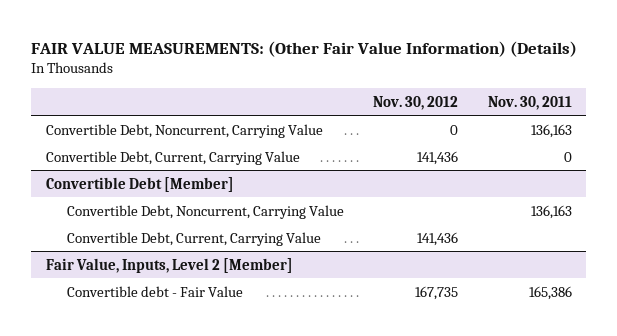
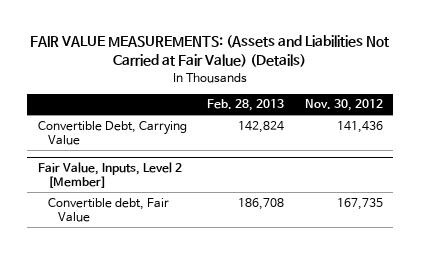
- FAIR VALUE MEASUREMENTS: (Other Fair Value Information) (Details)
+ FAIR VALUE MEASUREMENTS: (Assets and Liabilities Not Carried at Fair Value) (Details)
- | Nov. 30, 2012 | Nov. 30, 2011
+ | Feb. 28, 2013 | Nov. 30, 2012
- Convertible Debt, Noncurrent, Carrying Value | 0 | 136,163
- Convertible Debt, Current, Carrying Value | 141,436 | 0
- Convertible Debt [Member]
- Convertible Debt, Noncurrent, Carrying Value | | 136,163
- Convertible Debt, Current, Carrying Value | 141,436 |
+ Convertible Debt, Carrying Value | 142,824 | 141,436
@ Fair Value, Inputs, Level 2 [Member]
- Convertible debt - Fair Value | 167,735 | 165,386
+ Convertible debt, Fair Value | 186,708 | 167,735

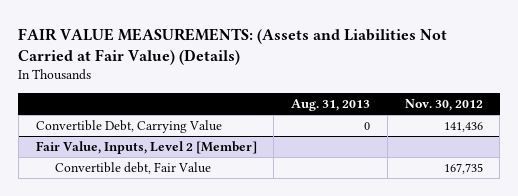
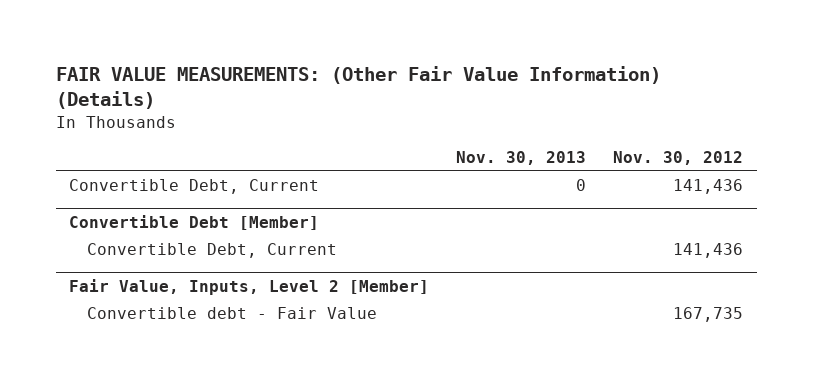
- FAIR VALUE MEASUREMENTS: (Assets and Liabilities Not Carried at Fair Value) (Details)
+ FAIR VALUE MEASUREMENTS: (Other Fair Value Information) (Details)
- | Aug. 31, 2013 | Nov. 30, 2012
+ | Nov. 30, 2013 | Nov. 30, 2012
- Convertible Debt, Carrying Value | 0 | 141,436
+ Convertible Debt, Current | 0 | 141,436
+ Convertible Debt [Member]
+ Convertible Debt, Current | | 141,436
@ Fair Value, Inputs, Level 2 [Member]
- Convertible debt, Fair Value | | 167,735
+ Convertible debt - Fair Value | | 167,735

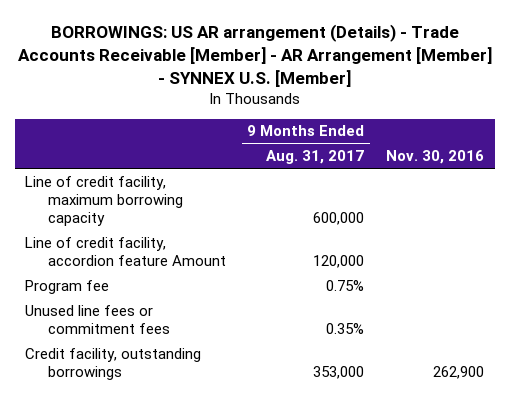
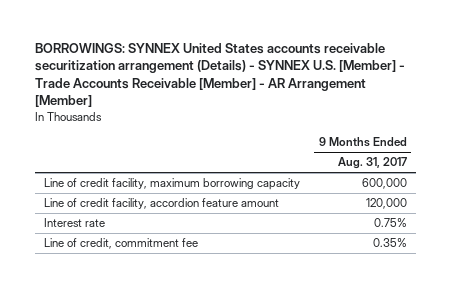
- BORROWINGS: US AR arrangement (Details) - Trade Accounts Receivable [Member] - AR Arrangement [Member] - SYNNEX U.S. [Member]
+ BORROWINGS: SYNNEX United States accounts receivable securitization arrangement (Details) - SYNNEX U.S. [Member] - Trade Accounts Receivable [Member] - AR Arrangement [Member]
- | 9 Months Ended Aug. 31, 2017 | Nov. 30, 2016
+ | 9 Months Ended Aug. 31, 2017
- Line of credit facility, accordion feature Amount | 120,000 |
- Program fee | 0.75% |
- Unused line fees or commitment fees | 0.35% |
- Credit facility, outstanding borrowings | 353,000 | 262,900
+ Line of credit facility, accordion feature amount | 120,000
+ Interest rate | 0.75%
+ Line of credit, commitment fee | 0.35%

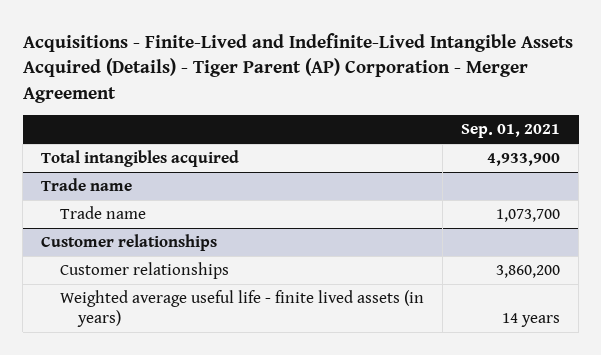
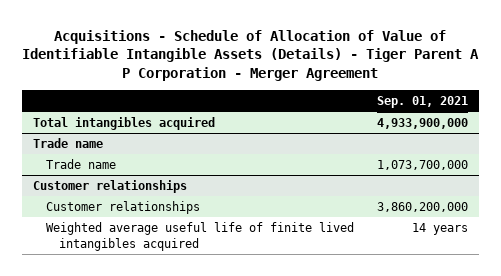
- Acquisitions - Finite-Lived and Indefinite-Lived Intangible Assets Acquired (Details) - Tiger Parent (AP) Corporation - Merger Agreement
+ Acquisitions - Schedule of Allocation of Value of Identifiable Intangible Assets (Details) - Tiger Parent A P Corporation - Merger Agreement
- Total intangibles acquired | 4,933,900
+ Total intangibles acquired | 4,933,900,000
@ Trade name
- Trade name | 1,073,700
+ Trade name | 1,073,700,000
@ Customer relationships
- Customer relationships | 3,860,200
- Weighted average useful life - finite lived assets (in years) | 14 years
+ Customer relationships | 3,860,200,000
+ Weighted average useful life of finite lived intangibles acquired | 14 years

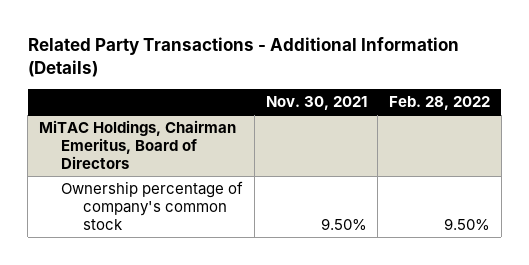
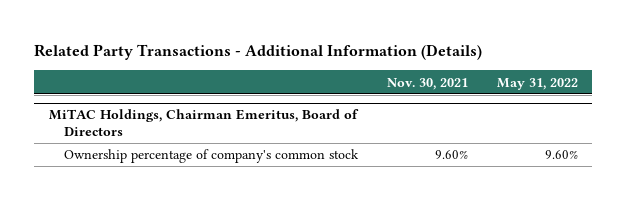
- | Nov. 30, 2021 | Feb. 28, 2022
+ | Nov. 30, 2021 | May 31, 2022
@ MiTAC Holdings, Chairman Emeritus, Board of Directors
- Ownership percentage of company's common stock | 9.50% | 9.50%
+ Ownership percentage of company's common stock | 9.60% | 9.60%

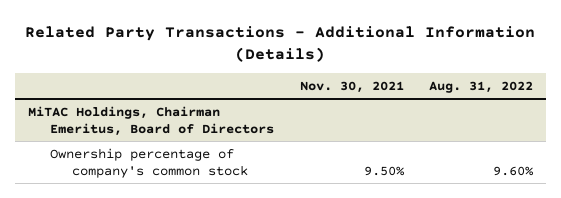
- | Nov. 30, 2021 | May 31, 2022
+ | Nov. 30, 2021 | Aug. 31, 2022
@ MiTAC Holdings, Chairman Emeritus, Board of Directors
- Ownership percentage of company's common stock | 9.60% | 9.60%
+ Ownership percentage of company's common stock | 9.50% | 9.60%

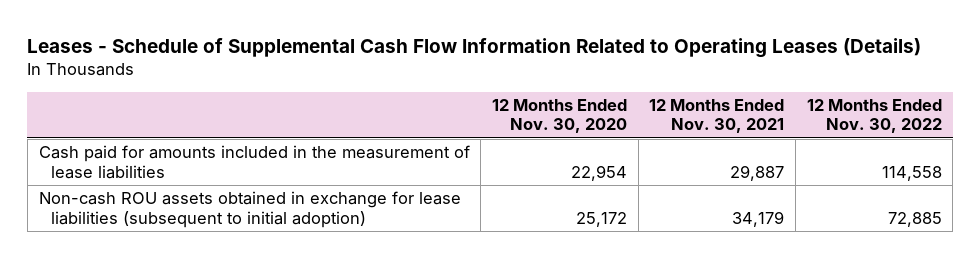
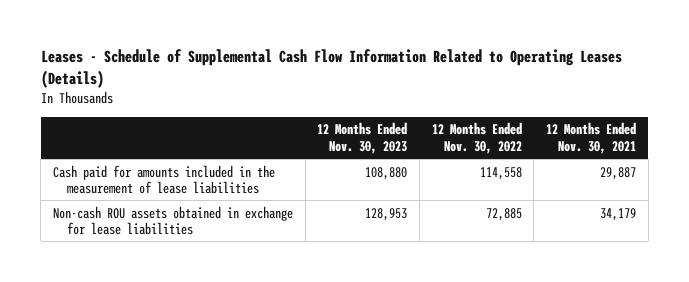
- | 12 Months Ended Nov. 30, 2020 | 12 Months Ended Nov. 30, 2021 | 12 Months Ended Nov. 30, 2022
+ | 12 Months Ended Nov. 30, 2023 | 12 Months Ended Nov. 30, 2022 | 12 Months Ended Nov. 30, 2021
- Non-cash ROU assets obtained in exchange for lease liabilities (subsequent to initial adoption) | 25,172 | 34,179 | 72,885
+ Non-cash ROU assets obtained in exchange for lease liabilities | 128,953 | 72,885 | 34,179

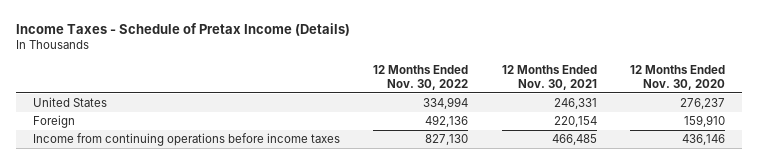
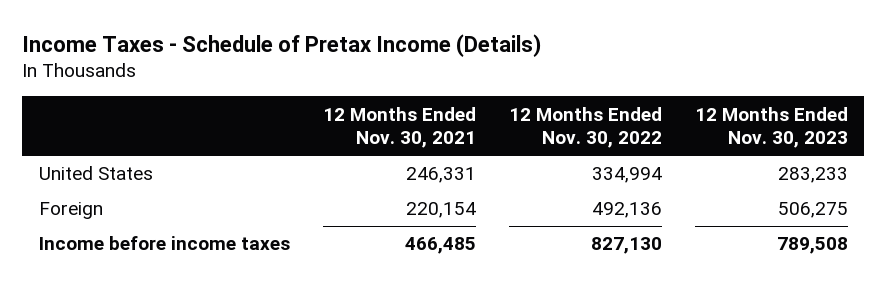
- | 12 Months Ended Nov. 30, 2022 | 12 Months Ended Nov. 30, 2021 | 12 Months Ended Nov. 30, 2020
+ | 12 Months Ended Nov. 30, 2021 | 12 Months Ended Nov. 30, 2022 | 12 Months Ended Nov. 30, 2023
- Income from continuing operations before income taxes | 827,130 | 466,485 | 436,146
+ Income before income taxes | 466,485 | 827,130 | 789,508

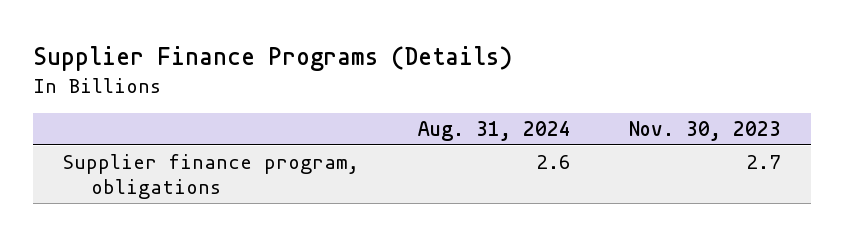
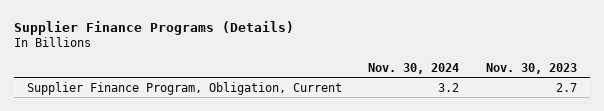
- | Aug. 31, 2024 | Nov. 30, 2023
+ | Nov. 30, 2024 | Nov. 30, 2023
- Supplier finance program, obligations | 2.6 | 2.7
+ Supplier Finance Program, Obligation, Current | 3.2 | 2.7

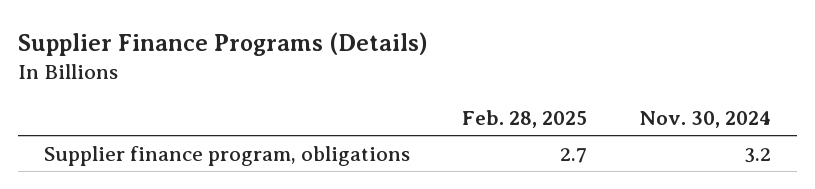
- | Nov. 30, 2024 | Nov. 30, 2023
+ | Feb. 28, 2025 | Nov. 30, 2024
- Supplier Finance Program, Obligation, Current | 3.2 | 2.7
+ Supplier finance program, obligations | 2.7 | 3.2

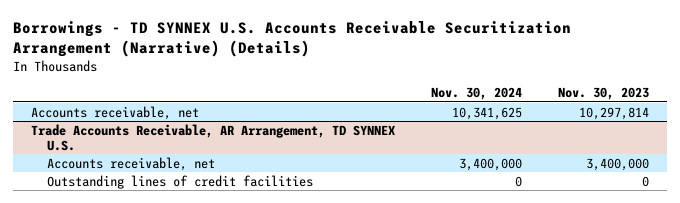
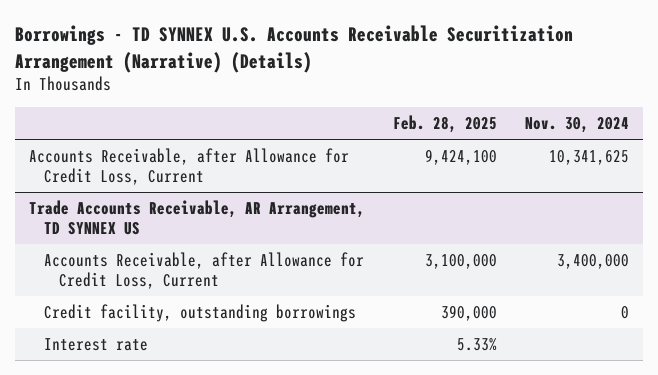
- | Nov. 30, 2024 | Nov. 30, 2023
+ | Feb. 28, 2025 | Nov. 30, 2024
- Accounts receivable, net | 10,341,625 | 10,297,814
- Trade Accounts Receivable, AR Arrangement, TD SYNNEX U.S.
- Accounts receivable, net | 3,400,000 | 3,400,000
- Outstanding lines of credit facilities | 0 | 0
+ Accounts Receivable, after Allowance for Credit Loss, Current | 9,424,100 | 10,341,625
+ Trade Accounts Receivable, AR Arrangement, TD SYNNEX US
+ Accounts Receivable, after Allowance for Credit Loss, Current | 3,100,000 | 3,400,000
+ Credit facility, outstanding borrowings | 390,000 | 0
+ Interest rate | 5.33% |

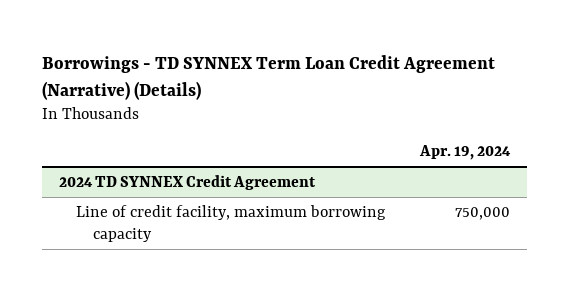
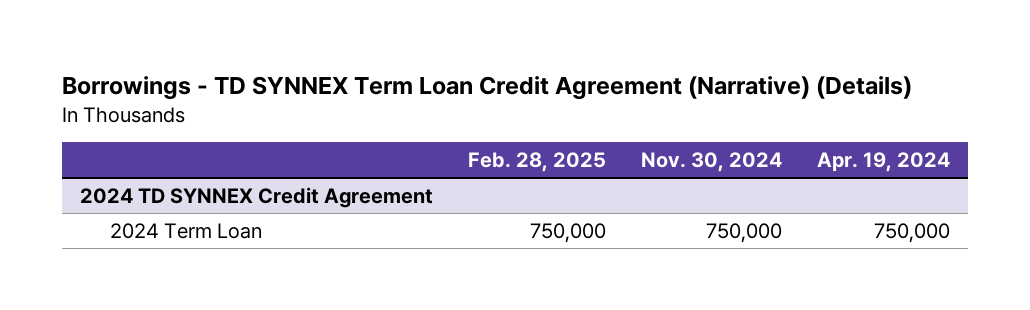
- | Apr. 19, 2024
+ | Feb. 28, 2025 | Nov. 30, 2024 | Apr. 19, 2024
@ 2024 TD SYNNEX Credit Agreement
- Line of credit facility, maximum borrowing capacity | 750,000
+ 2024 Term Loan | 750,000 | 750,000 | 750,000

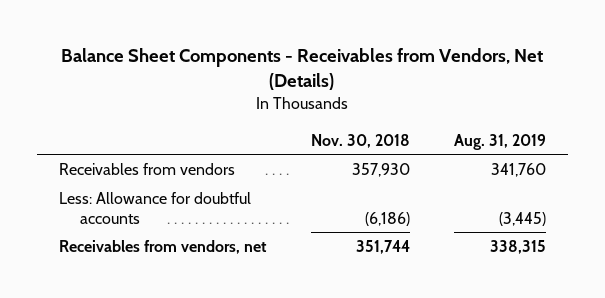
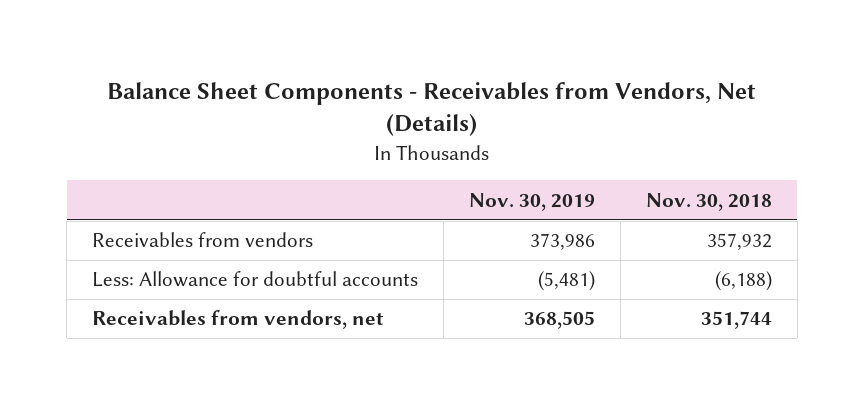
- | Nov. 30, 2018 | Aug. 31, 2019
+ | Nov. 30, 2019 | Nov. 30, 2018
- Receivables from vendors | 357,930 | 341,760
- Less: Allowance for doubtful accounts | (6,186) | (3,445)
+ Receivables from vendors | 373,986 | 357,932
+ Less: Allowance for doubtful accounts | (5,481) | (6,188)

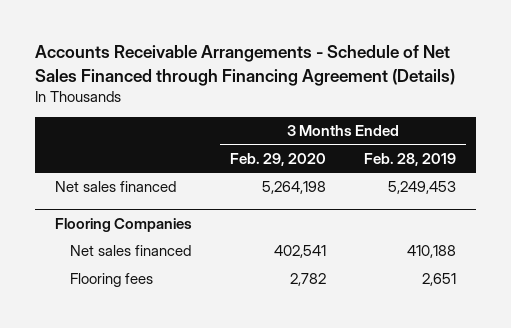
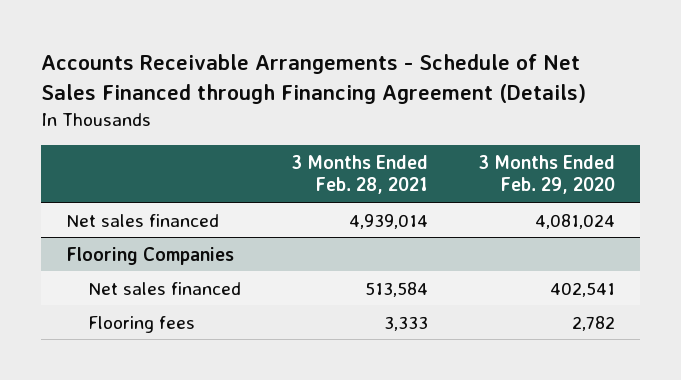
- | 3 Months Ended Feb. 29, 2020 | 3 Months Ended Feb. 28, 2019
+ | 3 Months Ended Feb. 28, 2021 | 3 Months Ended Feb. 29, 2020
- Net sales financed | 5,264,198 | 5,249,453
+ Net sales financed | 4,939,014 | 4,081,024

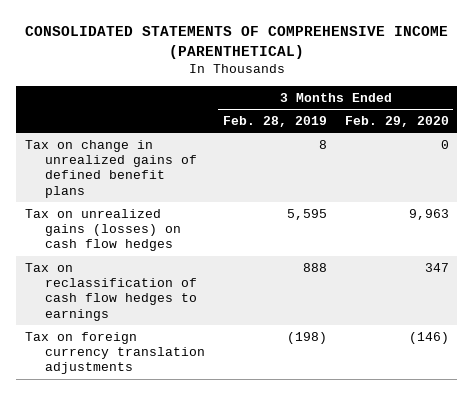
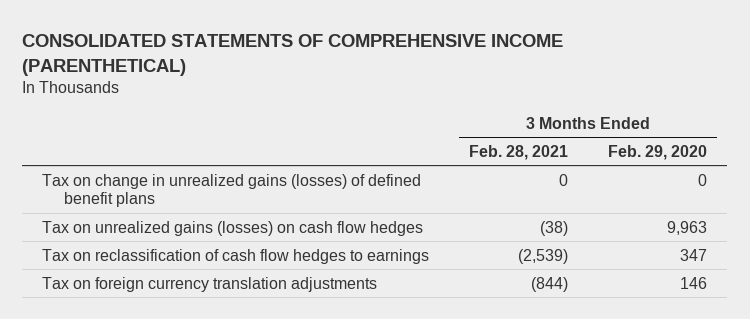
- | 3 Months Ended Feb. 28, 2019 | 3 Months Ended Feb. 29, 2020
+ | 3 Months Ended Feb. 28, 2021 | 3 Months Ended Feb. 29, 2020
- Tax on change in unrealized gains of defined benefit plans | 8 | 0
+ Tax on change in unrealized gains (losses) of defined benefit plans | 0 | 0
- Tax on foreign currency translation adjustments | (198) | (146)
+ Tax on foreign currency translation adjustments | (844) | 146

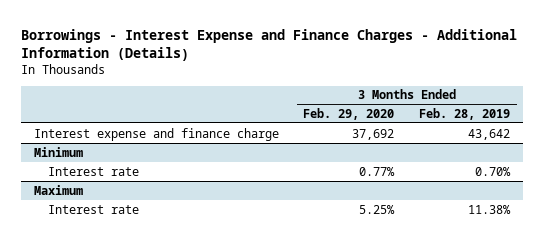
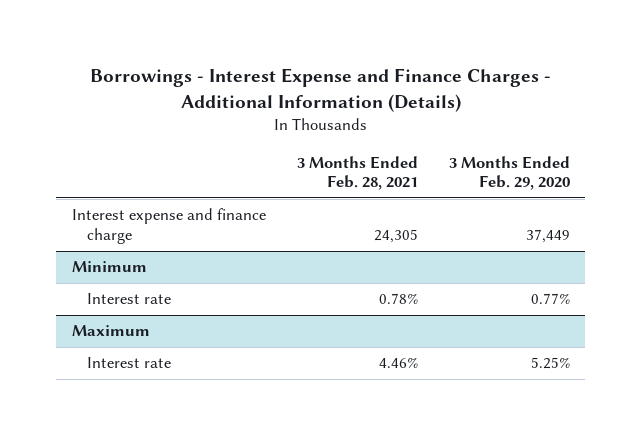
- | 3 Months Ended Feb. 29, 2020 | 3 Months Ended Feb. 28, 2019
+ | 3 Months Ended Feb. 28, 2021 | 3 Months Ended Feb. 29, 2020
- Interest expense and finance charge | 37,692 | 43,642
+ Interest expense and finance charge | 24,305 | 37,449

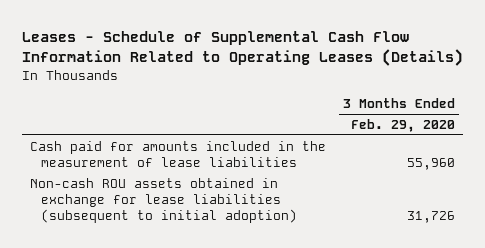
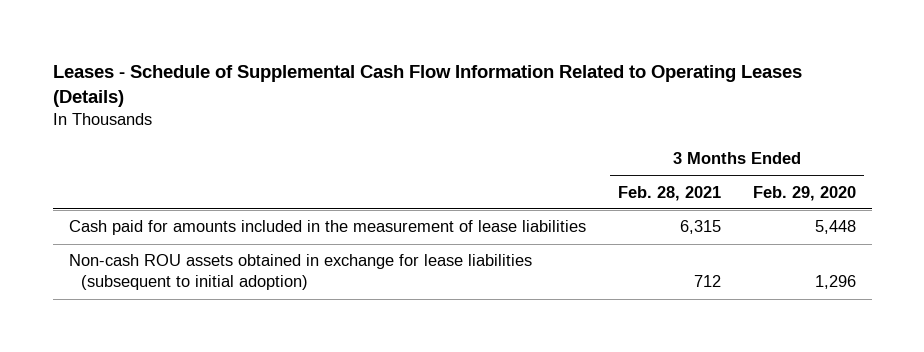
- | 3 Months Ended Feb. 29, 2020
+ | 3 Months Ended Feb. 28, 2021 | 3 Months Ended Feb. 29, 2020
- Cash paid for amounts included in the measurement of lease liabilities | 55,960
- Non-cash ROU assets obtained in exchange for lease liabilities (subsequent to initial adoption) | 31,726
+ Cash paid for amounts included in the measurement of lease liabilities | 6,315 | 5,448
+ Non-cash ROU assets obtained in exchange for lease liabilities (subsequent to initial adoption) | 712 | 1,296

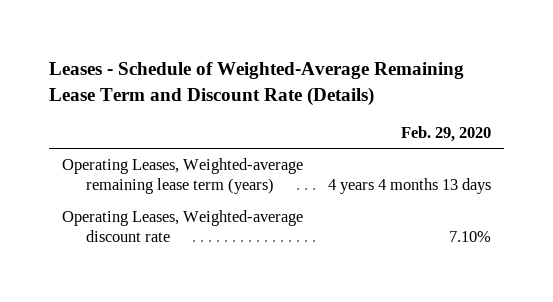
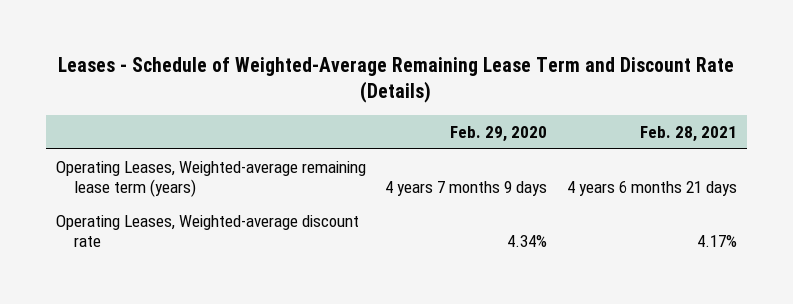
- | Feb. 29, 2020
+ | Feb. 29, 2020 | Feb. 28, 2021
- Operating Leases, Weighted-average remaining lease term (years) | 4 years 4 months 13 days
- Operating Leases, Weighted-average discount rate | 7.10%
+ Operating Leases, Weighted-average remaining lease term (years) | 4 years 7 months 9 days | 4 years 6 months 21 days
+ Operating Leases, Weighted-average discount rate | 4.34% | 4.17%

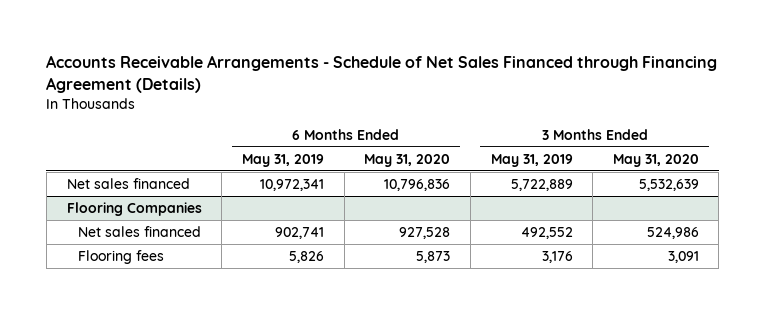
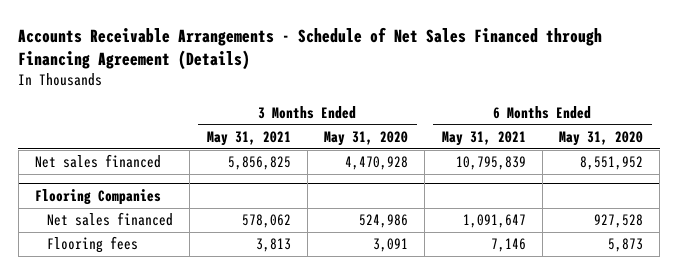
- | 6 Months Ended May 31, 2019 | 6 Months Ended May 31, 2020 | 3 Months Ended May 31, 2019 | 3 Months Ended May 31, 2020
+ | 3 Months Ended May 31, 2021 | 3 Months Ended May 31, 2020 | 6 Months Ended May 31, 2021 | 6 Months Ended May 31, 2020
- Net sales financed | 10,972,341 | 10,796,836 | 5,722,889 | 5,532,639
+ Net sales financed | 5,856,825 | 4,470,928 | 10,795,839 | 8,551,952

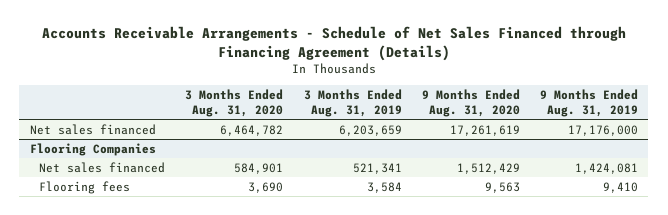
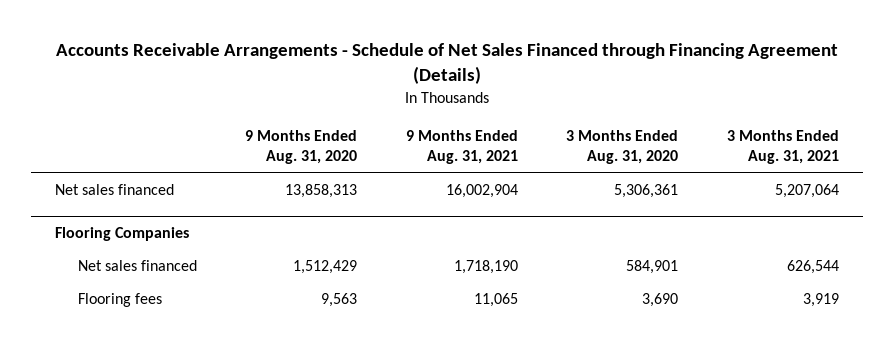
- | 3 Months Ended Aug. 31, 2020 | 3 Months Ended Aug. 31, 2019 | 9 Months Ended Aug. 31, 2020 | 9 Months Ended Aug. 31, 2019
+ | 9 Months Ended Aug. 31, 2020 | 9 Months Ended Aug. 31, 2021 | 3 Months Ended Aug. 31, 2020 | 3 Months Ended Aug. 31, 2021
- Net sales financed | 6,464,782 | 6,203,659 | 17,261,619 | 17,176,000
+ Net sales financed | 13,858,313 | 16,002,904 | 5,306,361 | 5,207,064

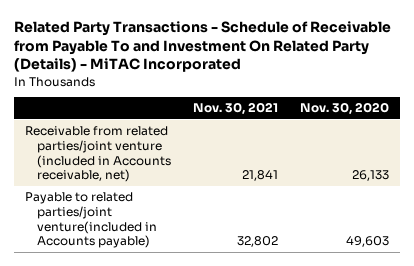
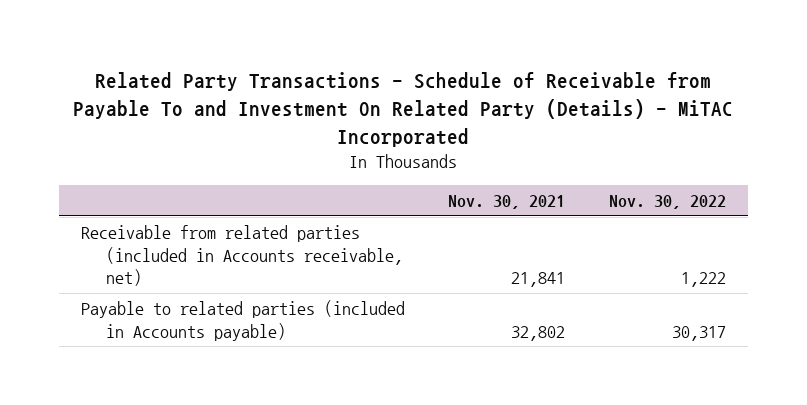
- | Nov. 30, 2021 | Nov. 30, 2020
+ | Nov. 30, 2021 | Nov. 30, 2022
- Receivable from related parties/joint venture (included in Accounts receivable, net) | 21,841 | 26,133
- Payable to related parties/joint venture(included in Accounts payable) | 32,802 | 49,603
+ Receivable from related parties (included in Accounts receivable, net) | 21,841 | 1,222
+ Payable to related parties (included in Accounts payable) | 32,802 | 30,317

